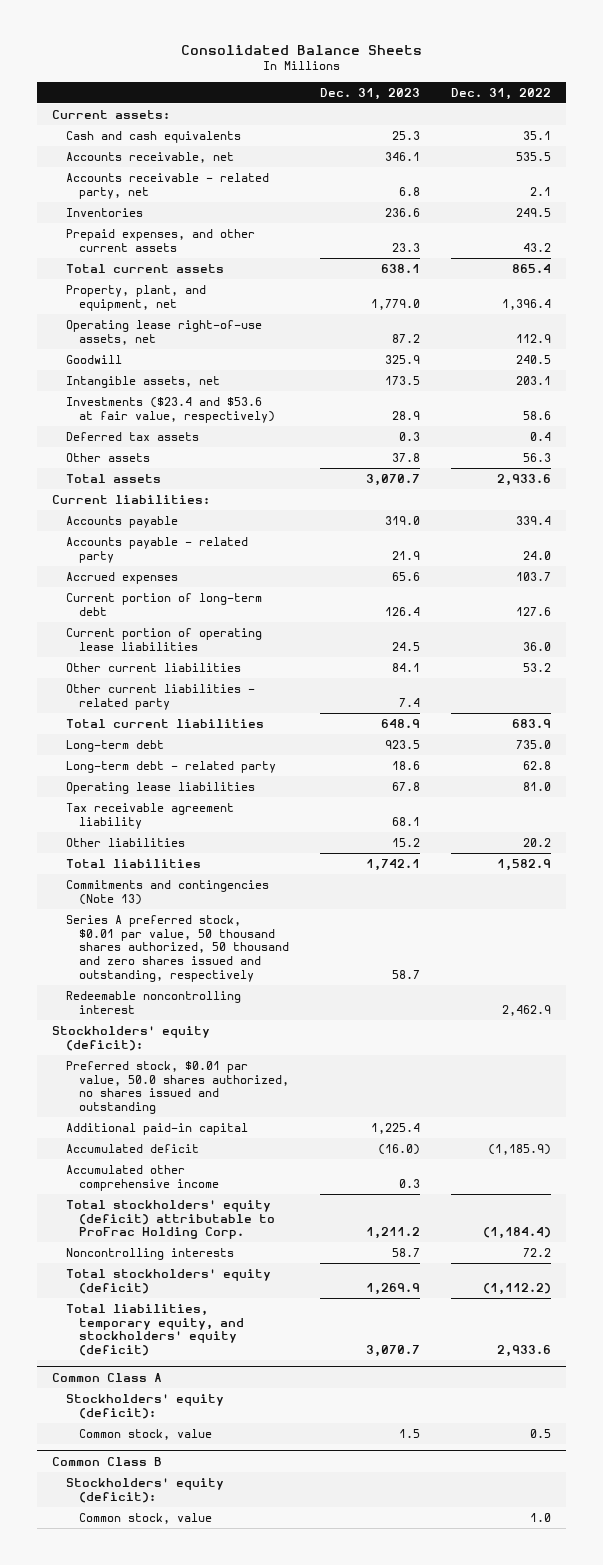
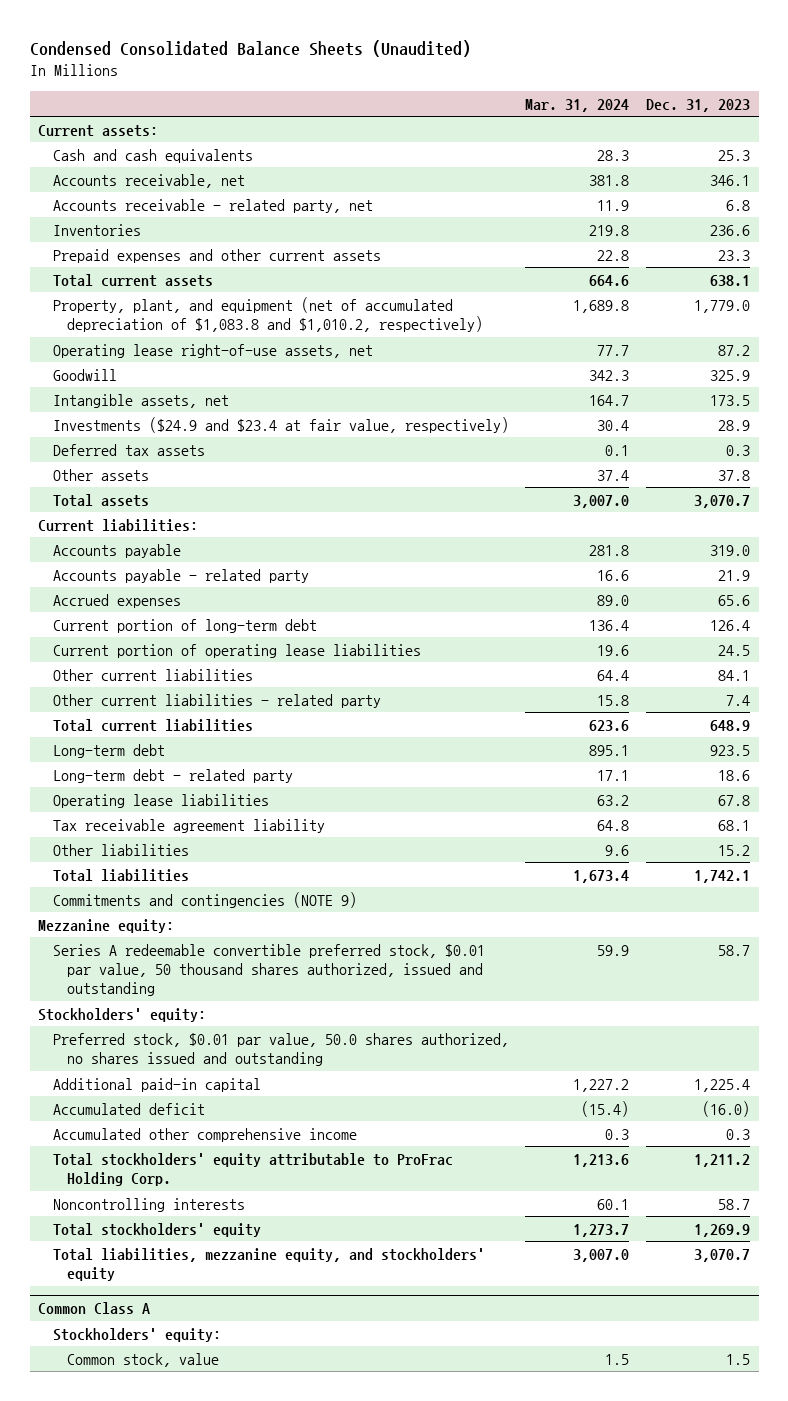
- Consolidated Balance Sheets
+ Condensed Consolidated Balance Sheets (Unaudited)
- | Dec. 31, 2023 | Dec. 31, 2022
+ | Mar. 31, 2024 | Dec. 31, 2023
- Prepaid expenses, and other current assets | 23.3 | 43.2
+ Prepaid expenses and other current assets | 22.8 | 23.3
- Property, plant, and equipment, net | 1,779.0 | 1,396.4
+ Property, plant, and equipment (net of accumulated depreciation of $1,083.8 and $1,010.2, respectively) | 1,689.8 | 1,779.0
- Investments ($23.4 and $53.6 at fair value, respectively) | 28.9 | 58.6
+ Investments ($24.9 and $23.4 at fair value, respectively) | 30.4 | 28.9
- Commitments and contingencies (Note 13)
- Series A preferred stock, $0.01 par value, 50 thousand shares authorized, 50 thousand and zero shares issued and outstanding, respectively | 58.7 |
- Redeemable noncontrolling interest | | 2,462.9
- Stockholders' equity (deficit):
+ Commitments and contingencies (NOTE 9)
+ Mezzanine equity:
+ Series A redeemable convertible preferred stock, $0.01 par value, 50 thousand shares authorized, issued and outstanding | 59.9 | 58.7
+ Stockholders' equity:
- Total stockholders' equity (deficit) attributable to ProFrac Holding Corp. | 1,211.2 | (1,184.4)
+ Total stockholders' equity attributable to ProFrac Holding Corp. | 1,213.6 | 1,211.2
- Total stockholders' equity (deficit) | 1,269.9 | (1,112.2)
- Total liabilities, temporary equity, and stockholders' equity (deficit) | 3,070.7 | 2,933.6
+ Total stockholders' equity | 1,273.7 | 1,269.9
+ Total liabilities, mezzanine equity, and stockholders' equity | 3,007.0 | 3,070.7
@ Common Class A
- Stockholders' equity (deficit):
+ Stockholders' equity:
- Common Class B
- Stockholders' equity (deficit):
- Common stock, value | | 1.0

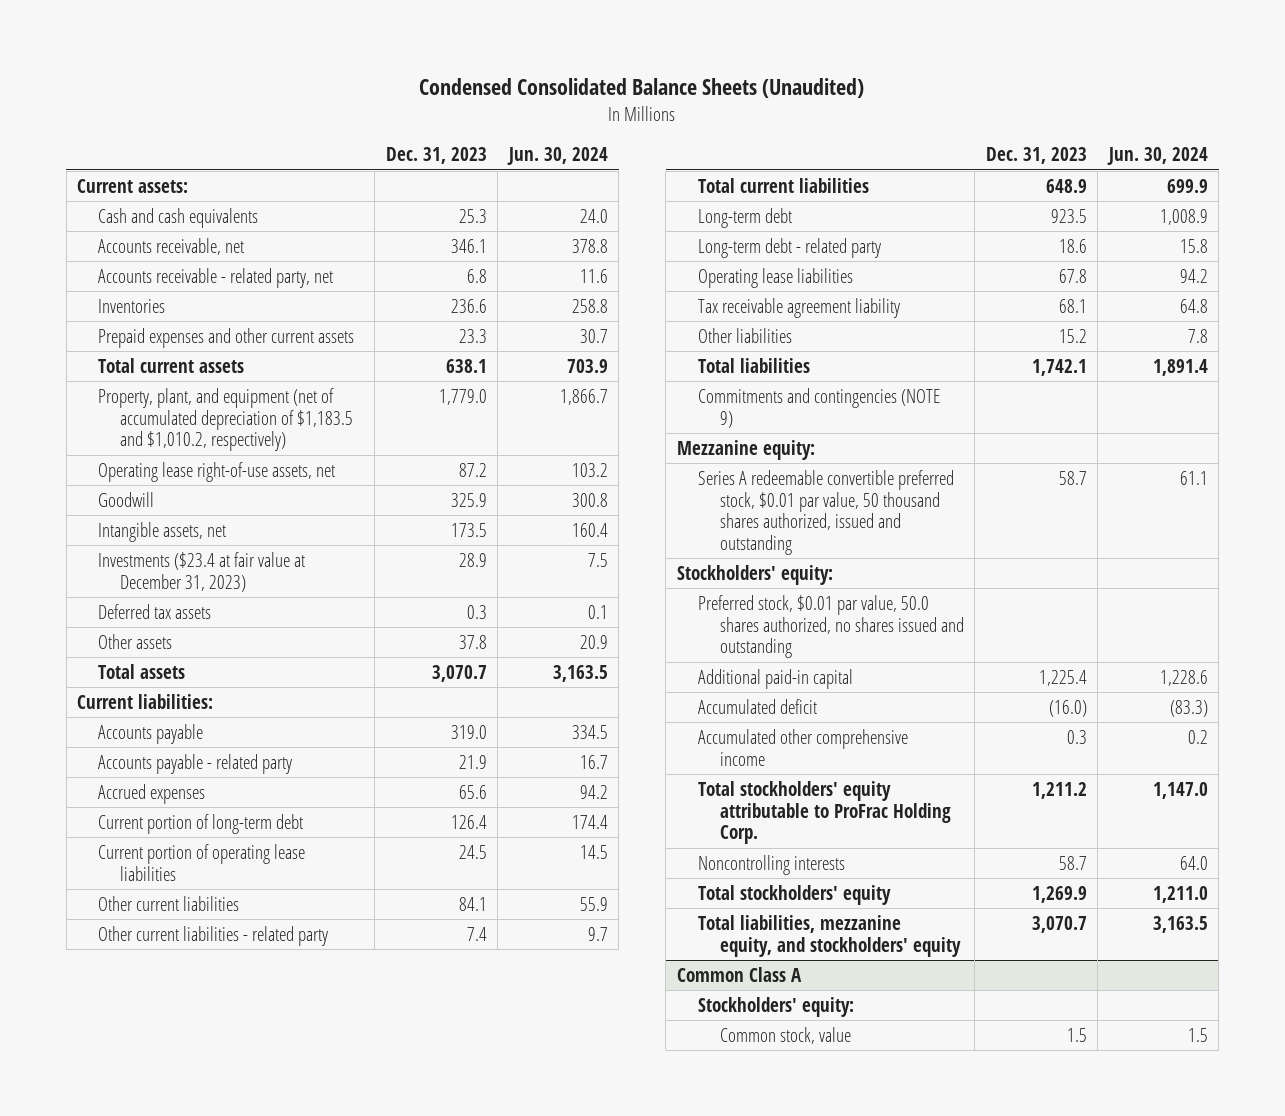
- | Mar. 31, 2024 | Dec. 31, 2023
+ | Dec. 31, 2023 | Jun. 30, 2024
- Property, plant, and equipment (net of accumulated depreciation of $1,083.8 and $1,010.2, respectively) | 1,689.8 | 1,779.0
+ Property, plant, and equipment (net of accumulated depreciation of $1,183.5 and $1,010.2, respectively) | 1,779.0 | 1,866.7
- Investments ($24.9 and $23.4 at fair value, respectively) | 30.4 | 28.9
+ Investments ($23.4 at fair value at December 31, 2023) | 28.9 | 7.5

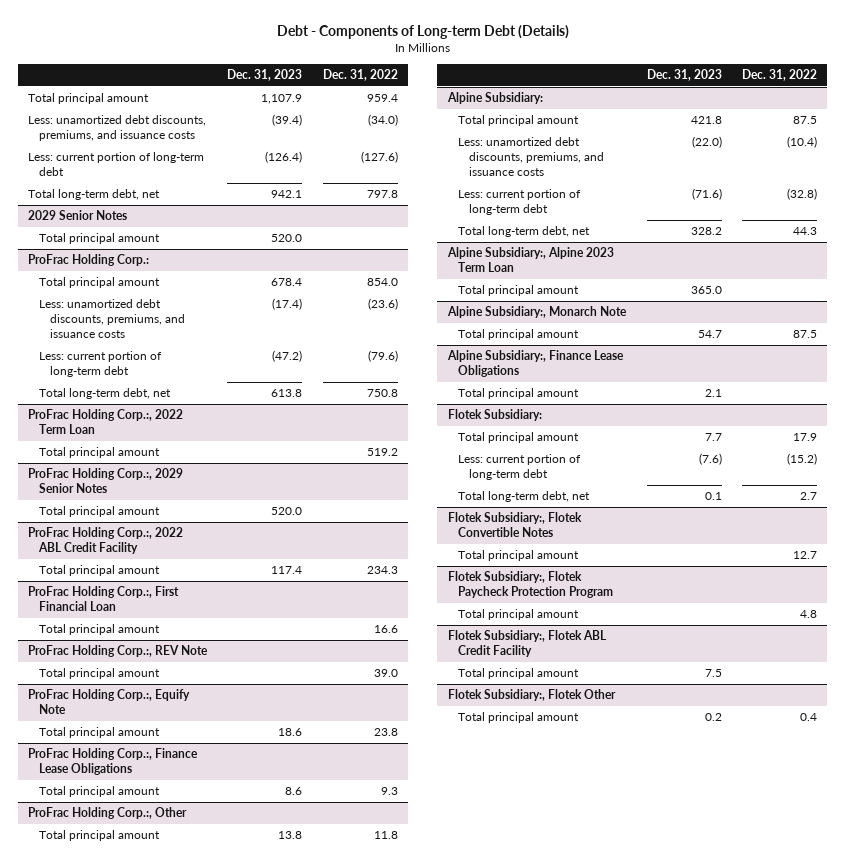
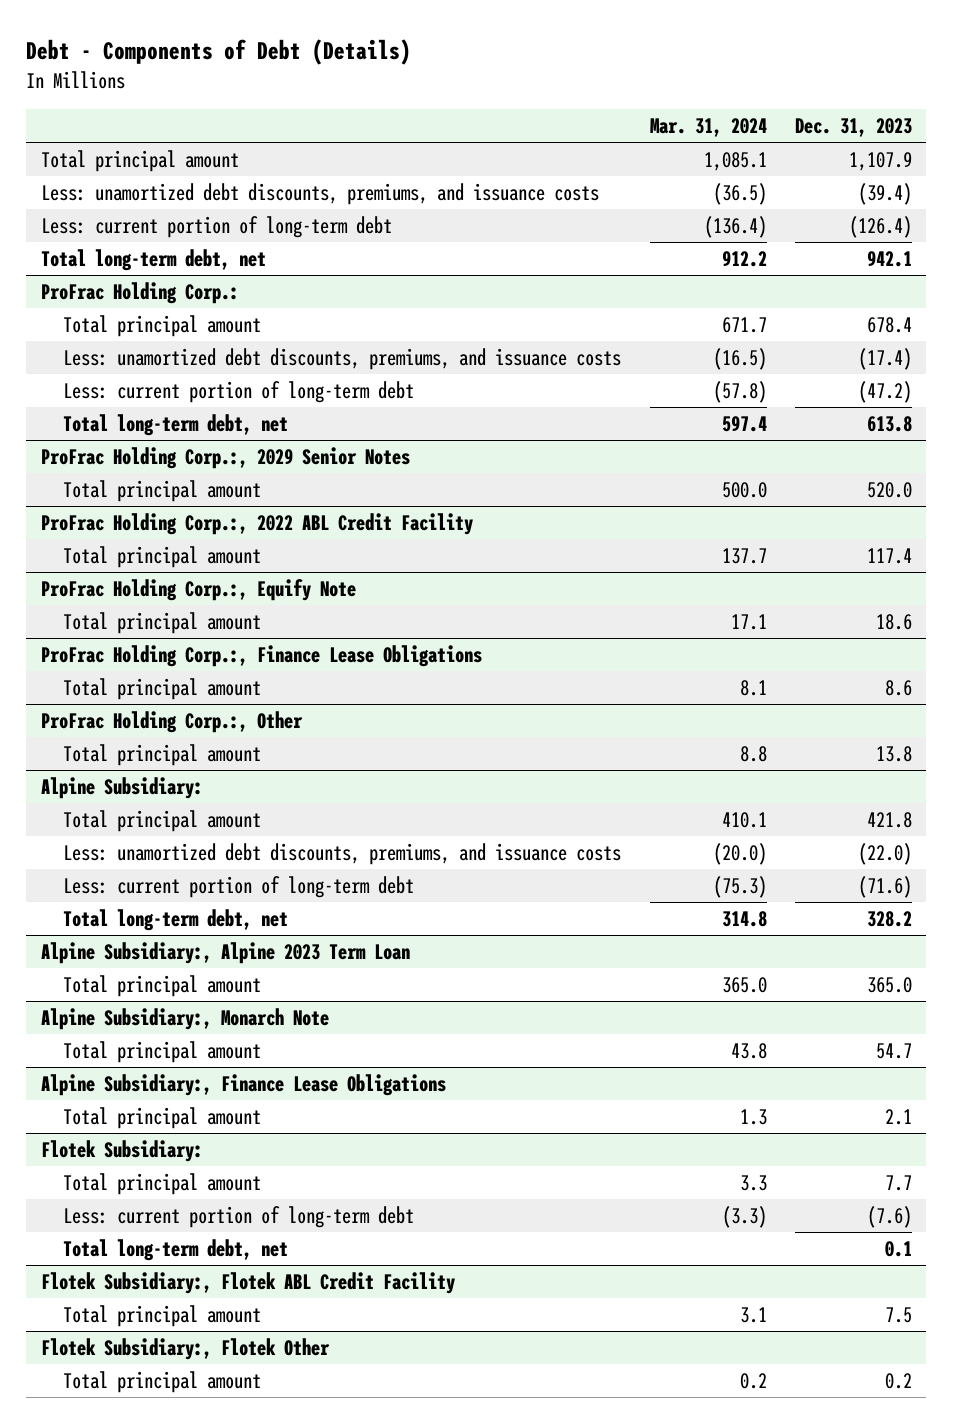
- Debt - Components of Long-term Debt (Details)
+ Debt - Components of Debt (Details)
- | Dec. 31, 2023 | Dec. 31, 2022
+ | Mar. 31, 2024 | Dec. 31, 2023
- 2029 Senior Notes
- Total principal amount | 520.0 |
- ProFrac Holding Corp.:, 2022 Term Loan
- Total principal amount | | 519.2
- ProFrac Holding Corp.:, First Financial Loan
- Total principal amount | | 16.6
- ProFrac Holding Corp.:, REV Note
- Total principal amount | | 39.0
- Flotek Subsidiary:, Flotek Convertible Notes
- Total principal amount | | 12.7
- Flotek Subsidiary:, Flotek Paycheck Protection Program
- Total principal amount | | 4.8

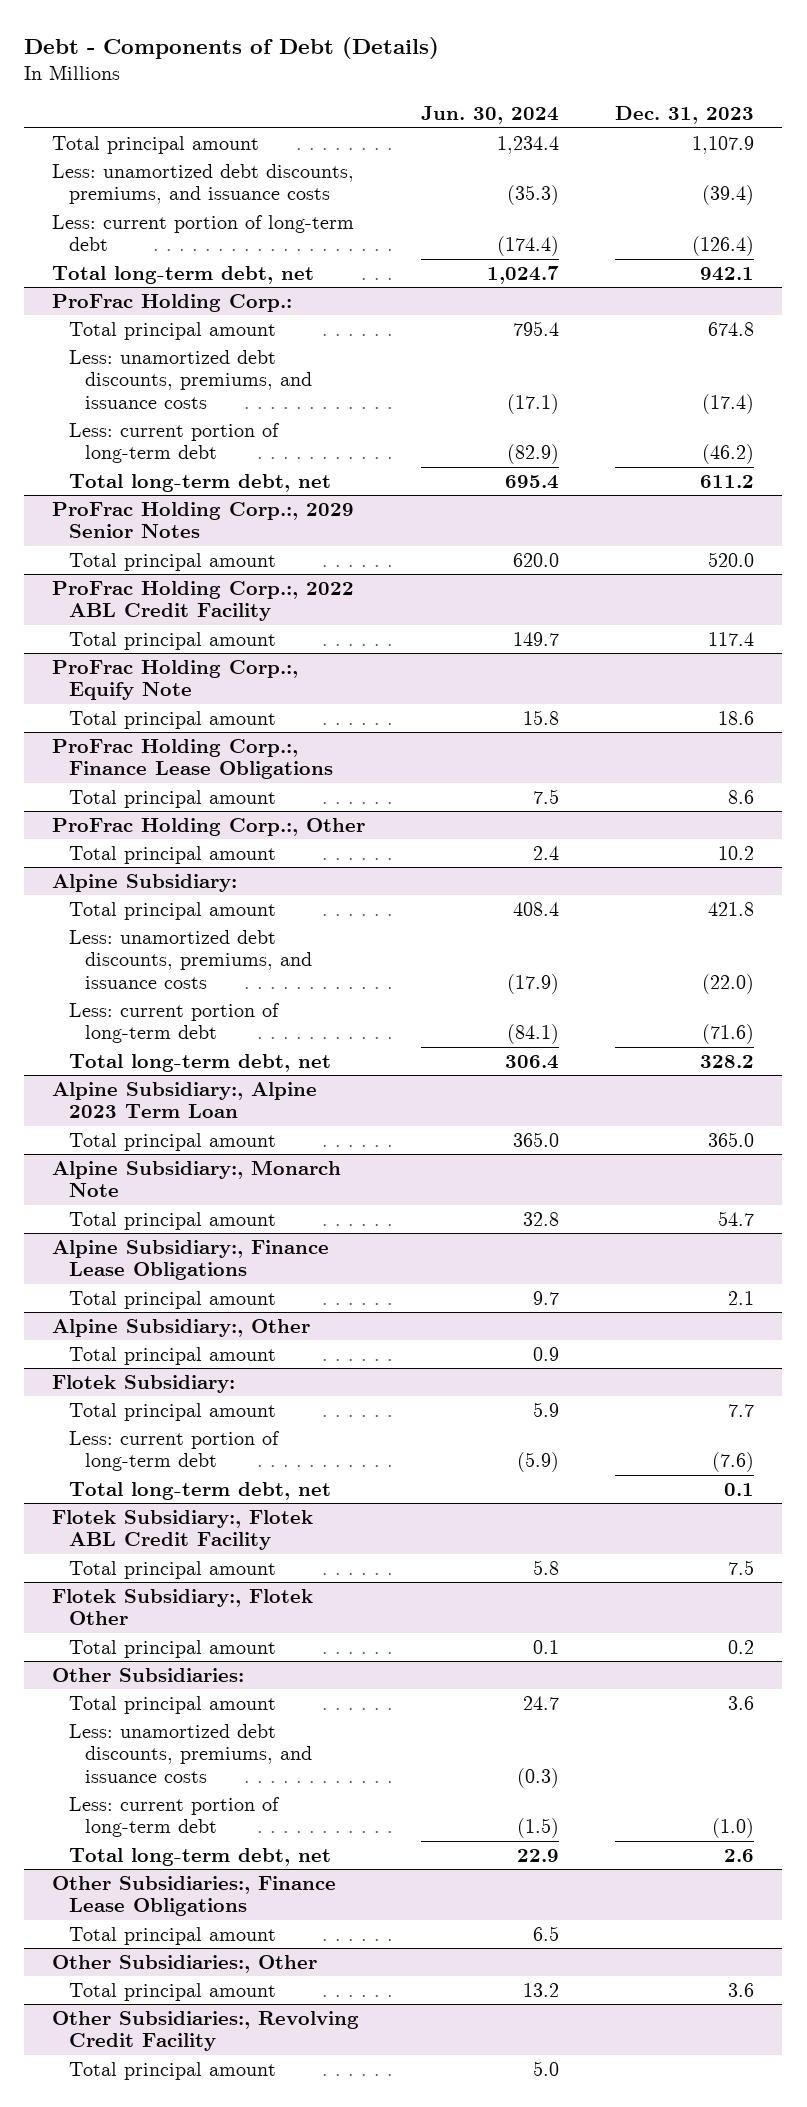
- | Mar. 31, 2024 | Dec. 31, 2023
+ | Jun. 30, 2024 | Dec. 31, 2023
@ ProFrac Holding Corp.:
- Total principal amount | 671.7 | 678.4
+ Total principal amount | 795.4 | 674.8
- Less: current portion of long-term debt | (57.8) | (47.2)
- Total long-term debt, net | 597.4 | 613.8
+ Less: current portion of long-term debt | (82.9) | (46.2)
+ Total long-term debt, net | 695.4 | 611.2
@ ProFrac Holding Corp.:, Other
- Total principal amount | 8.8 | 13.8
+ Total principal amount | 2.4 | 10.2
+ Alpine Subsidiary:, Other
+ Total principal amount | 0.9 |
+ Other Subsidiaries:
+ Total principal amount | 24.7 | 3.6
+ Less: unamortized debt discounts, premiums, and issuance costs | (0.3) |
+ Less: current portion of long-term debt | (1.5) | (1.0)
+ Total long-term debt, net | 22.9 | 2.6
+ Other Subsidiaries:, Finance Lease Obligations
+ Total principal amount | 6.5 |
+ Other Subsidiaries:, Other
+ Total principal amount | 13.2 | 3.6
+ Other Subsidiaries:, Revolving Credit Facility
+ Total principal amount | 5.0 |

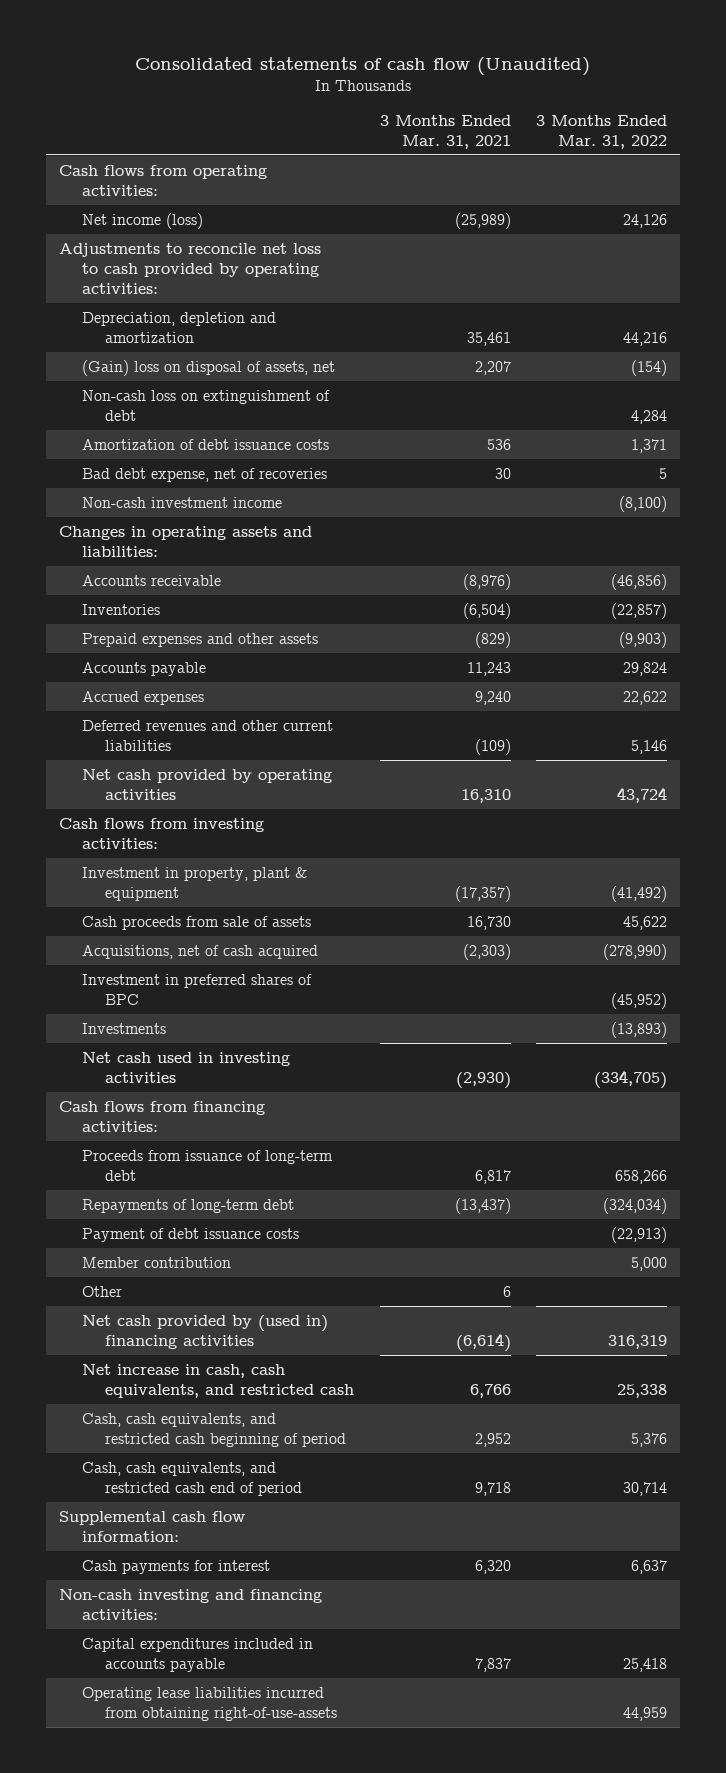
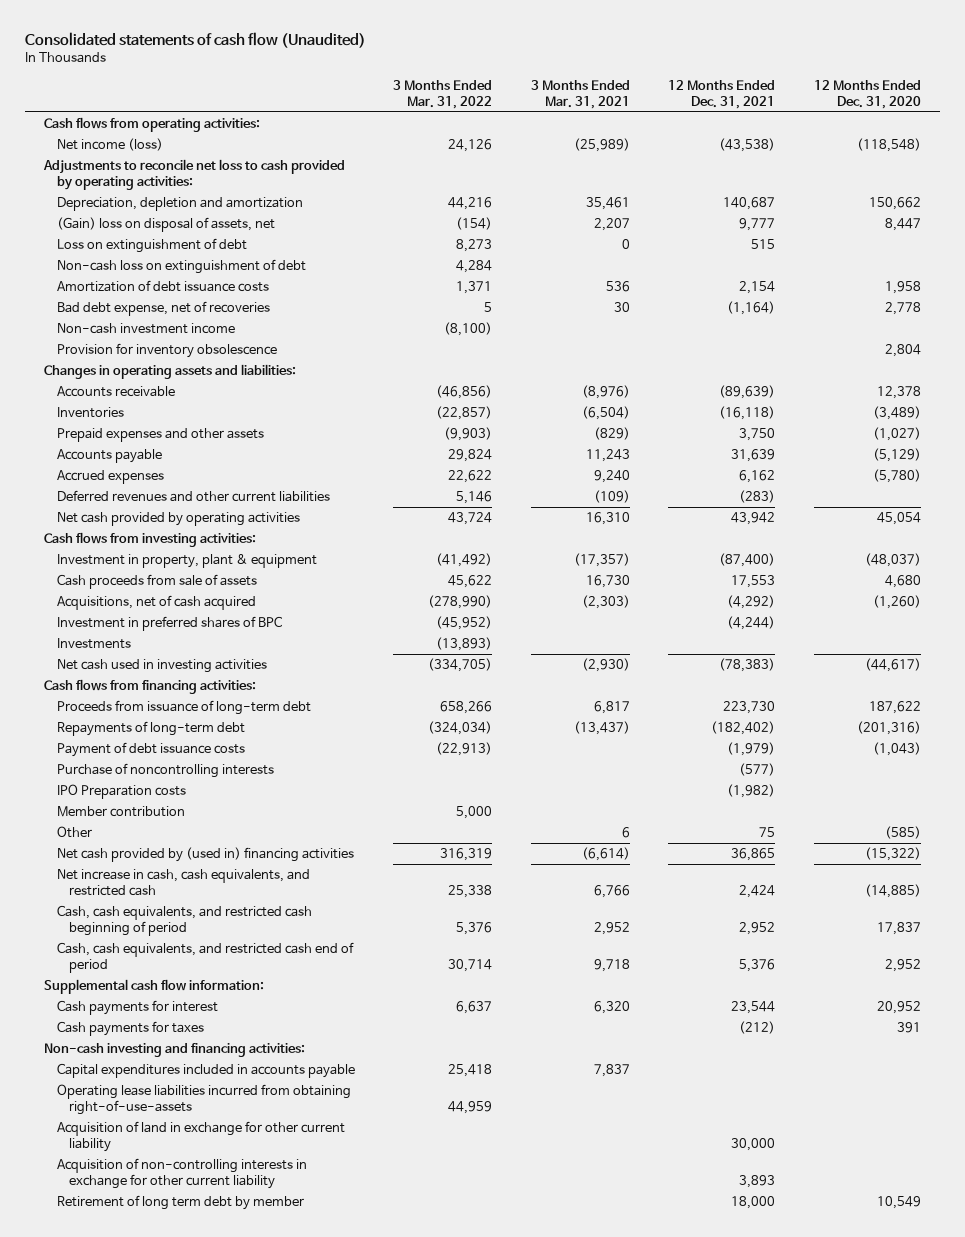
- | 3 Months Ended Mar. 31, 2021 | 3 Months Ended Mar. 31, 2022
+ | 3 Months Ended Mar. 31, 2022 | 3 Months Ended Mar. 31, 2021 | 12 Months Ended Dec. 31, 2021 | 12 Months Ended Dec. 31, 2020
+ Loss on extinguishment of debt | 8,273 | 0 | 515 |
+ Provision for inventory obsolescence | | | | 2,804
+ Purchase of noncontrolling interests | | | (577) |
+ IPO Preparation costs | | | (1,982) |
+ Cash payments for taxes | | | (212) | 391
+ Acquisition of land in exchange for other current liability | | | 30,000 |
+ Acquisition of non-controlling interests in exchange for other current liability | | | 3,893 |
+ Retirement of long term debt by member | | | 18,000 | 10,549

